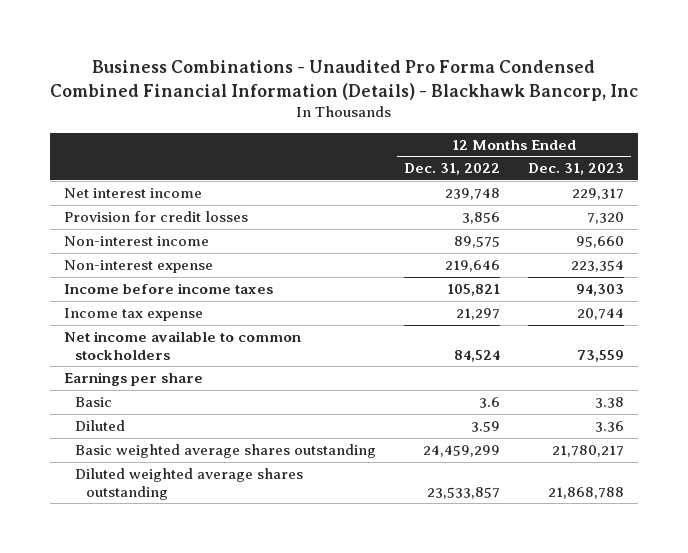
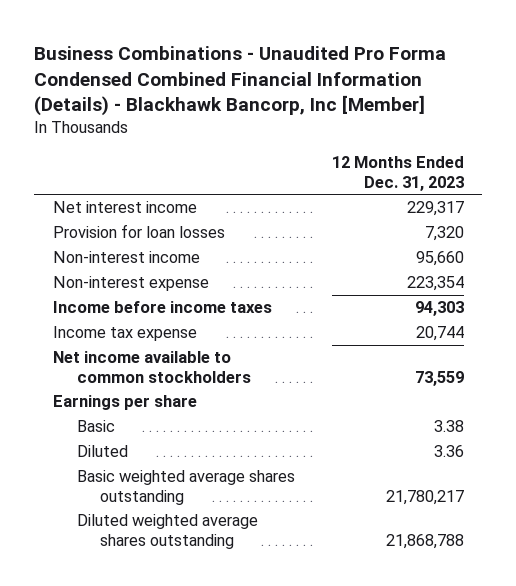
- Business Combinations - Unaudited Pro Forma Condensed Combined Financial Information (Details) - Blackhawk Bancorp, Inc
+ Business Combinations - Unaudited Pro Forma Condensed Combined Financial Information (Details) - Blackhawk Bancorp, Inc [Member]
- | 12 Months Ended Dec. 31, 2022 | 12 Months Ended Dec. 31, 2023
+ | 12 Months Ended Dec. 31, 2023
- Provision for credit losses | 3,856 | 7,320
+ Provision for loan losses | 7,320

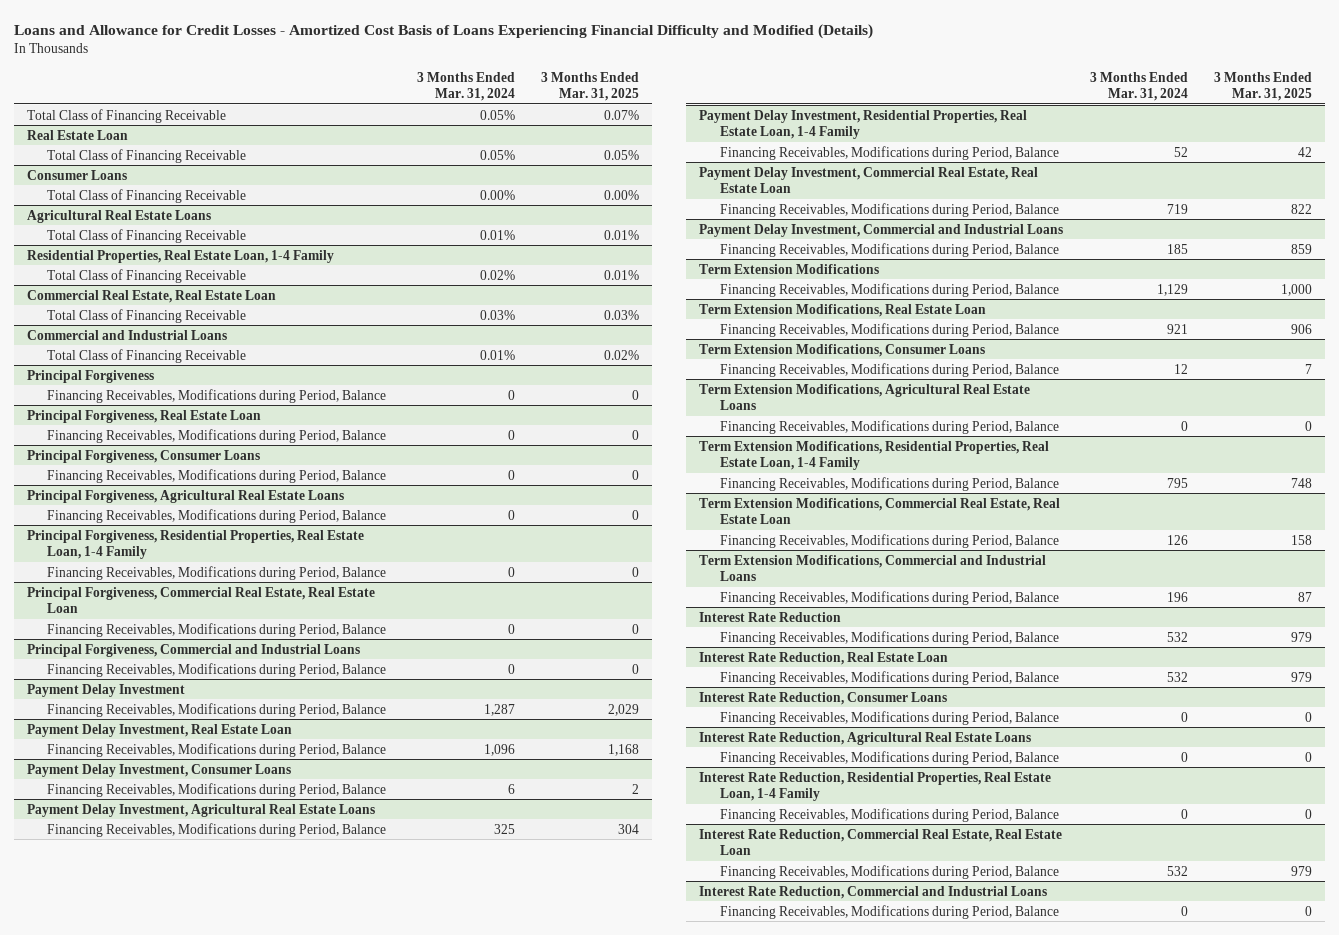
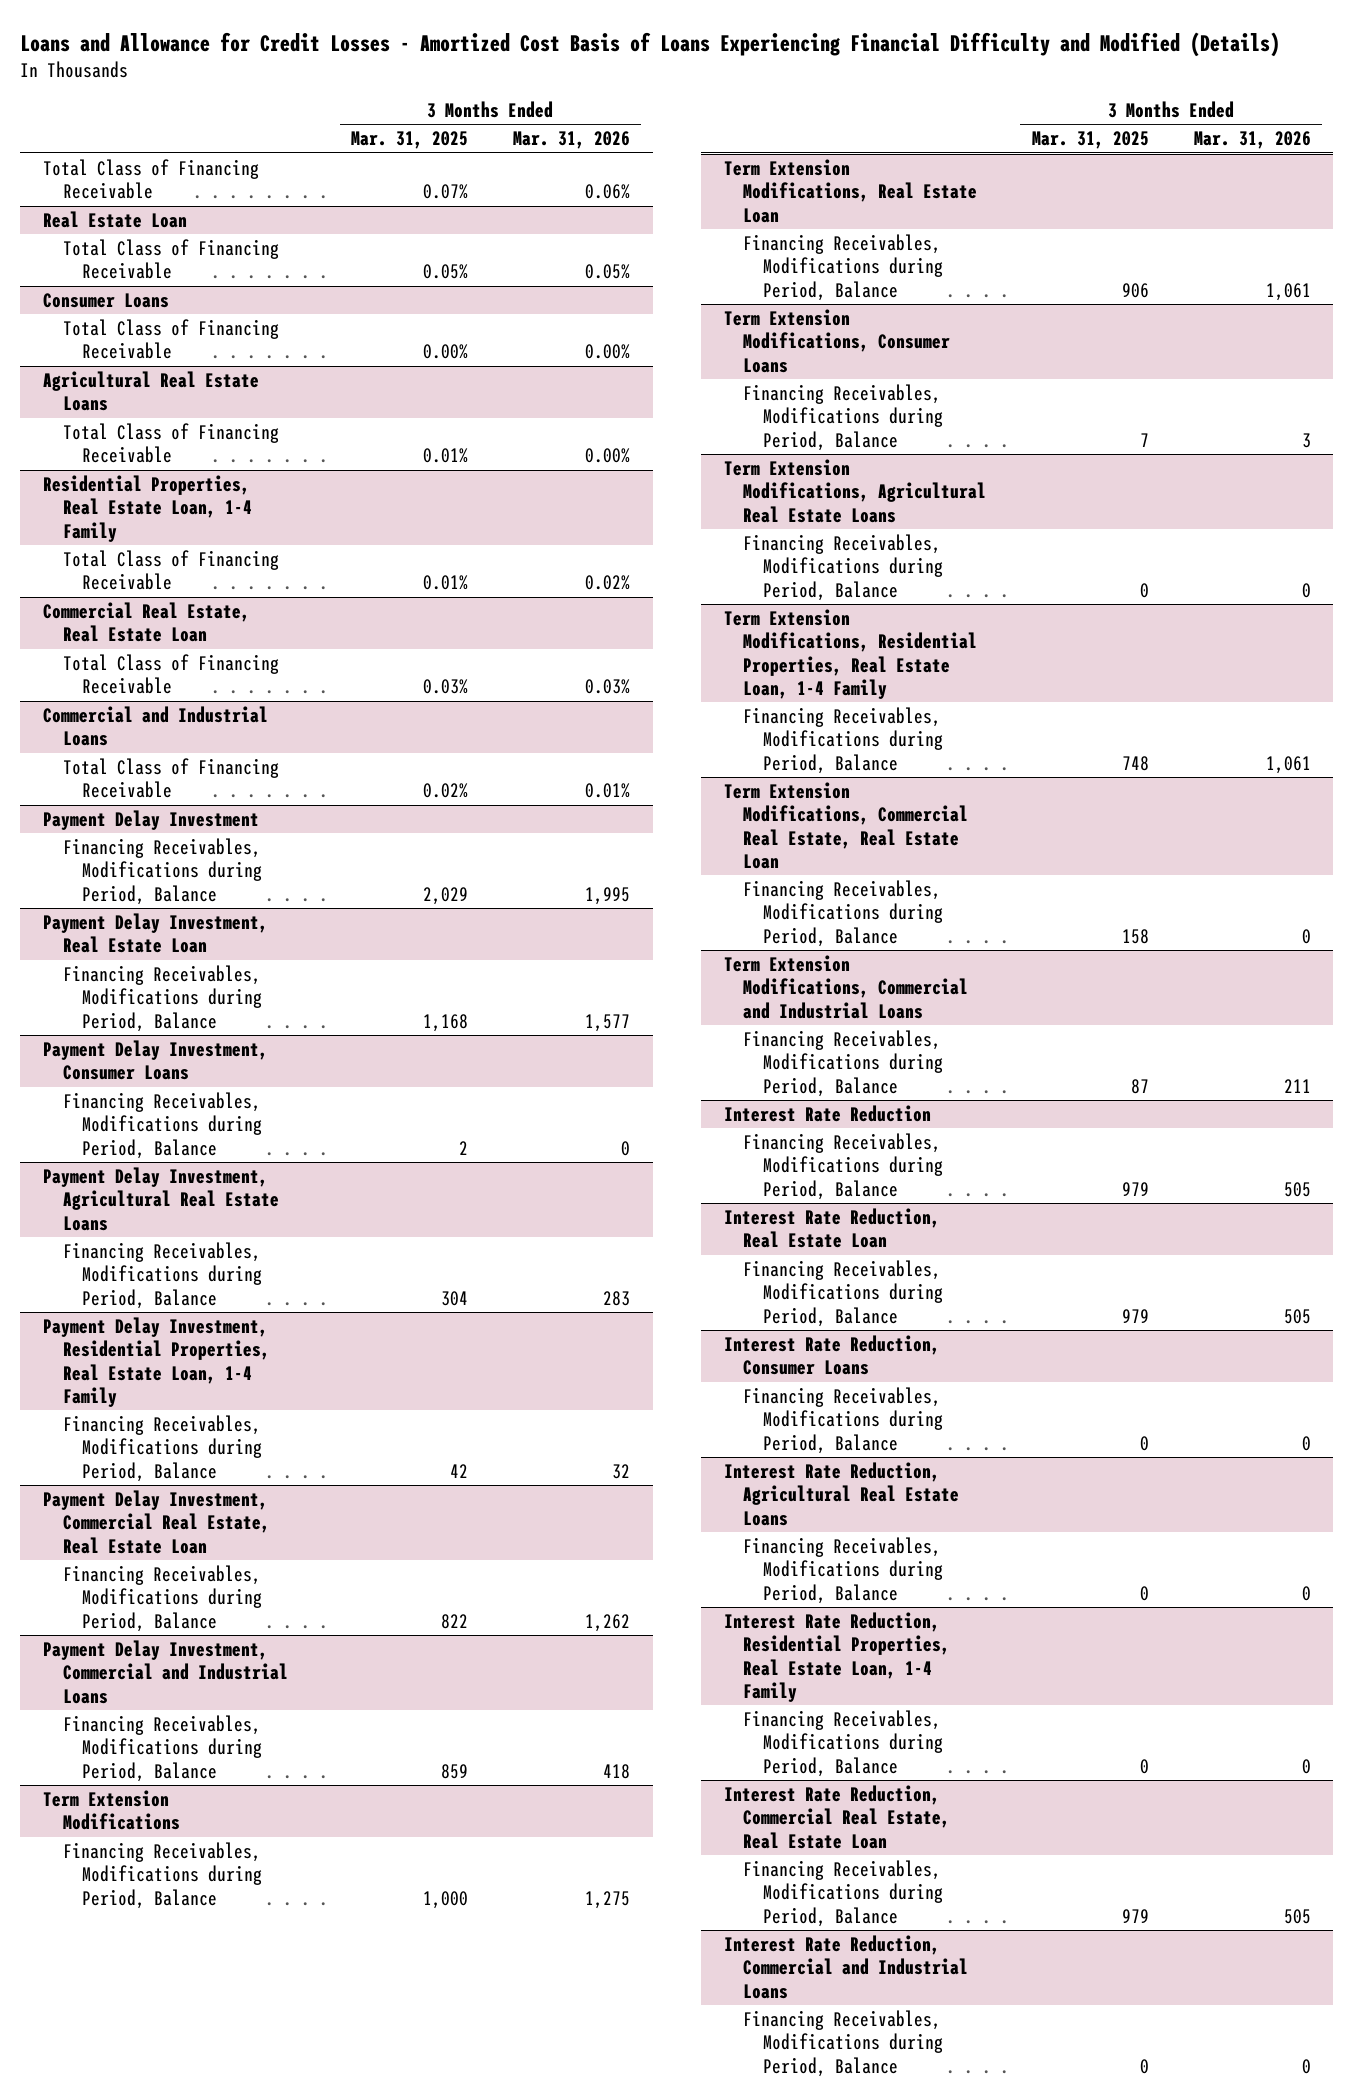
- | 3 Months Ended Mar. 31, 2024 | 3 Months Ended Mar. 31, 2025
+ | 3 Months Ended Mar. 31, 2025 | 3 Months Ended Mar. 31, 2026
- Principal Forgiveness
- Financing Receivables, Modifications during Period, Balance | 0 | 0
- Principal Forgiveness, Real Estate Loan
- Financing Receivables, Modifications during Period, Balance | 0 | 0
- Principal Forgiveness, Consumer Loans
- Financing Receivables, Modifications during Period, Balance | 0 | 0
- Principal Forgiveness, Agricultural Real Estate Loans
- Financing Receivables, Modifications during Period, Balance | 0 | 0
- Principal Forgiveness, Residential Properties, Real Estate Loan, 1-4 Family
- Financing Receivables, Modifications during Period, Balance | 0 | 0
- Principal Forgiveness, Commercial Real Estate, Real Estate Loan
- Financing Receivables, Modifications during Period, Balance | 0 | 0
- Principal Forgiveness, Commercial and Industrial Loans
- Financing Receivables, Modifications during Period, Balance | 0 | 0

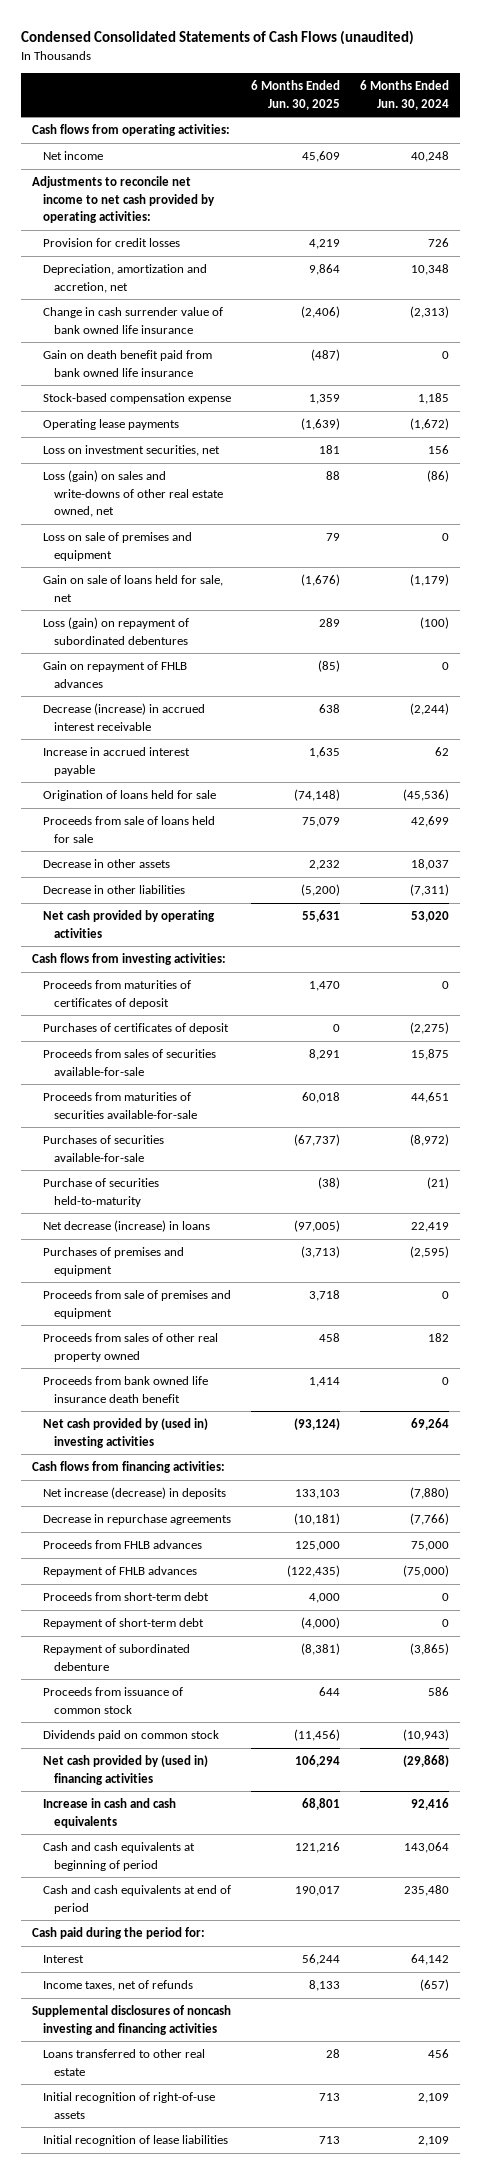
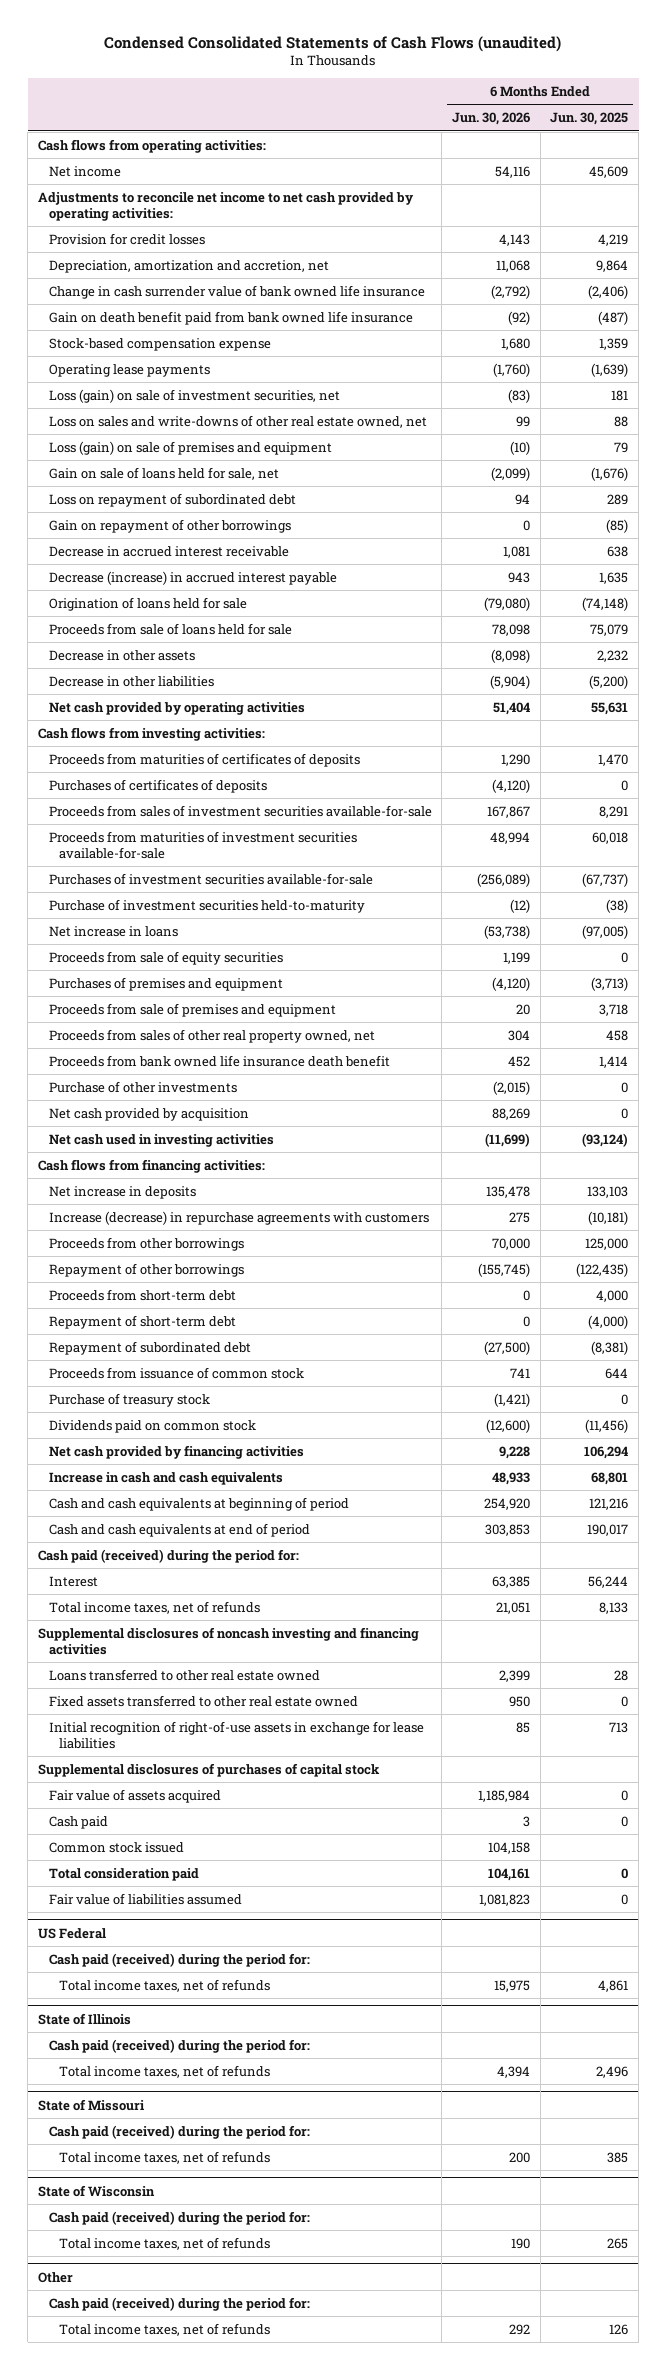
- | 6 Months Ended Jun. 30, 2025 | 6 Months Ended Jun. 30, 2024
+ | 6 Months Ended Jun. 30, 2026 | 6 Months Ended Jun. 30, 2025
- Loss on investment securities, net | 181 | 156
- Loss (gain) on sales and write-downs of other real estate owned, net | 88 | (86)
- Loss on sale of premises and equipment | 79 | 0
+ Loss (gain) on sale of investment securities, net | (83) | 181
+ Loss on sales and write-downs of other real estate owned, net | 99 | 88
+ Loss (gain) on sale of premises and equipment | (10) | 79
- Loss (gain) on repayment of subordinated debentures | 289 | (100)
- Gain on repayment of FHLB advances | (85) | 0
- Decrease (increase) in accrued interest receivable | 638 | (2,244)
- Increase in accrued interest payable | 1,635 | 62
+ Loss on repayment of subordinated debt | 94 | 289
+ Gain on repayment of other borrowings | 0 | (85)
+ Decrease in accrued interest receivable | 1,081 | 638
+ Decrease (increase) in accrued interest payable | 943 | 1,635
- Proceeds from maturities of certificates of deposit | 1,470 | 0
- Purchases of certificates of deposit | 0 | (2,275)
- Proceeds from sales of securities available-for-sale | 8,291 | 15,875
- Proceeds from maturities of securities available-for-sale | 60,018 | 44,651
- Purchases of securities available-for-sale | (67,737) | (8,972)
- Purchase of securities held-to-maturity | (38) | (21)
- Net decrease (increase) in loans | (97,005) | 22,419
+ Proceeds from maturities of certificates of deposits | 1,290 | 1,470
+ Purchases of certificates of deposits | (4,120) | 0
+ Proceeds from sales of investment securities available-for-sale | 167,867 | 8,291
+ Proceeds from maturities of investment securities available-for-sale | 48,994 | 60,018
+ Purchases of investment securities available-for-sale | (256,089) | (67,737)
+ Purchase of investment securities held-to-maturity | (12) | (38)
+ Net increase in loans | (53,738) | (97,005)
+ Proceeds from sale of equity securities | 1,199 | 0
- Proceeds from sales of other real property owned | 458 | 182
+ Proceeds from sales of other real property owned, net | 304 | 458
- Net cash provided by (used in) investing activities | (93,124) | 69,264
+ Purchase of other investments | (2,015) | 0
+ Net cash provided by acquisition | 88,269 | 0
+ Net cash used in investing activities | (11,699) | (93,124)
- Net increase (decrease) in deposits | 133,103 | (7,880)
- Decrease in repurchase agreements | (10,181) | (7,766)
- Proceeds from FHLB advances | 125,000 | 75,000
- Repayment of FHLB advances | (122,435) | (75,000)
+ Net increase in deposits | 135,478 | 133,103
+ Increase (decrease) in repurchase agreements with customers | 275 | (10,181)
+ Proceeds from other borrowings | 70,000 | 125,000
+ Repayment of other borrowings | (155,745) | (122,435)
- Repayment of subordinated debenture | (8,381) | (3,865)
+ Repayment of subordinated debt | (27,500) | (8,381)
+ Purchase of treasury stock | (1,421) | 0
- Net cash provided by (used in) financing activities | 106,294 | (29,868)
+ Net cash provided by financing activities | 9,228 | 106,294
- Cash paid during the period for:
+ Cash paid (received) during the period for:
- Income taxes, net of refunds | 8,133 | (657)
+ Total income taxes, net of refunds | 21,051 | 8,133
- Loans transferred to other real estate | 28 | 456
- Initial recognition of right-of-use assets | 713 | 2,109
- Initial recognition of lease liabilities | 713 | 2,109
+ Loans transferred to other real estate owned | 2,399 | 28
+ Fixed assets transferred to other real estate owned | 950 | 0
+ Initial recognition of right-of-use assets in exchange for lease liabilities | 85 | 713
+ Supplemental disclosures of purchases of capital stock
+ Fair value of assets acquired | 1,185,984 | 0
+ Cash paid | 3 | 0
+ Common stock issued | 104,158 |
+ Total consideration paid | 104,161 | 0
+ Fair value of liabilities assumed | 1,081,823 | 0
+ US Federal
+ Cash paid (received) during the period for:
+ Total income taxes, net of refunds | 15,975 | 4,861
+ State of Illinois
+ Cash paid (received) during the period for:
+ Total income taxes, net of refunds | 4,394 | 2,496
+ State of Missouri
+ Cash paid (received) during the period for:
+ Total income taxes, net of refunds | 200 | 385
+ State of Wisconsin
+ Cash paid (received) during the period for:
+ Total income taxes, net of refunds | 190 | 265
+ Other
+ Cash paid (received) during the period for:
+ Total income taxes, net of refunds | 292 | 126

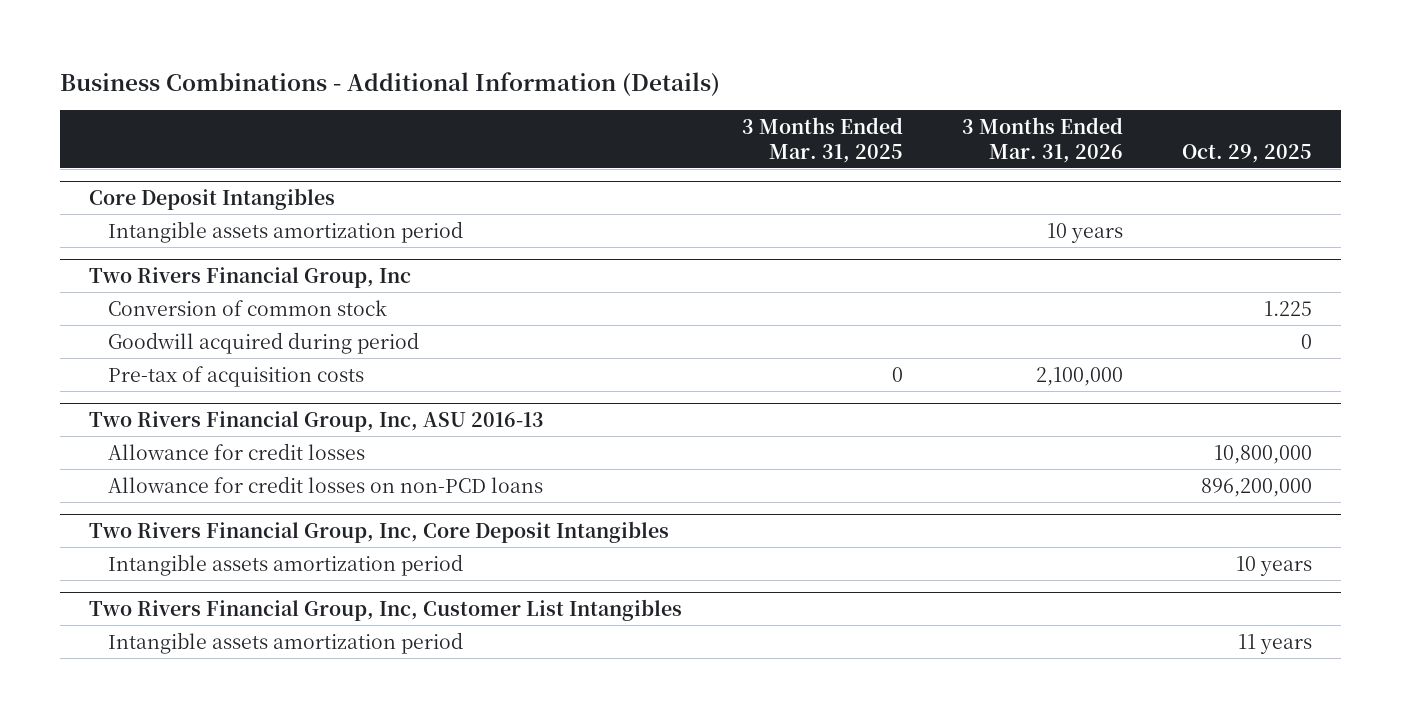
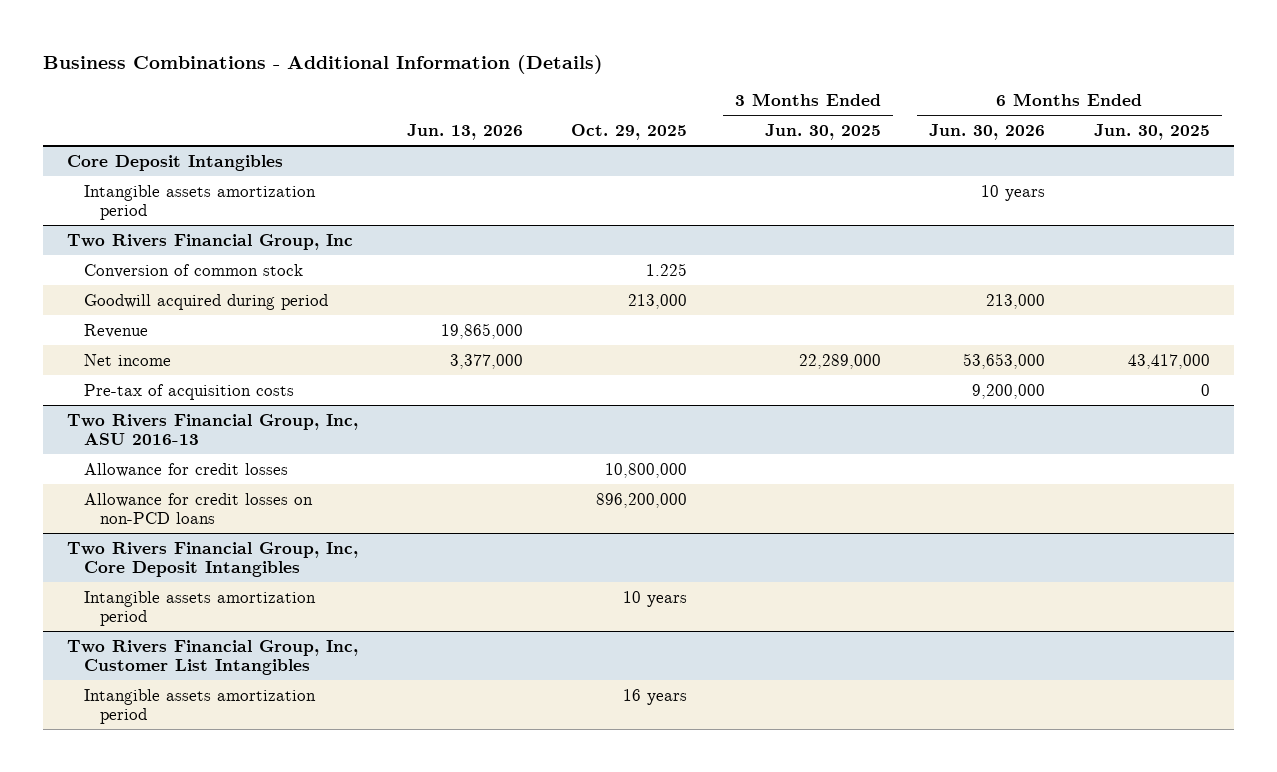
- | 3 Months Ended Mar. 31, 2025 | 3 Months Ended Mar. 31, 2026 | Oct. 29, 2025
+ | Jun. 13, 2026 | Oct. 29, 2025 | 3 Months Ended Jun. 30, 2025 | 6 Months Ended Jun. 30, 2026 | 6 Months Ended Jun. 30, 2025
@ Two Rivers Financial Group, Inc
- Goodwill acquired during period | | | 0
+ Goodwill acquired during period | | 213,000 | | 213,000 |
+ Revenue | 19,865,000 | | | |
+ Net income | 3,377,000 | | 22,289,000 | 53,653,000 | 43,417,000
@ Two Rivers Financial Group, Inc, Customer List Intangibles
- Intangible assets amortization period | | | 11 years
+ Intangible assets amortization period | | 16 years | | |

